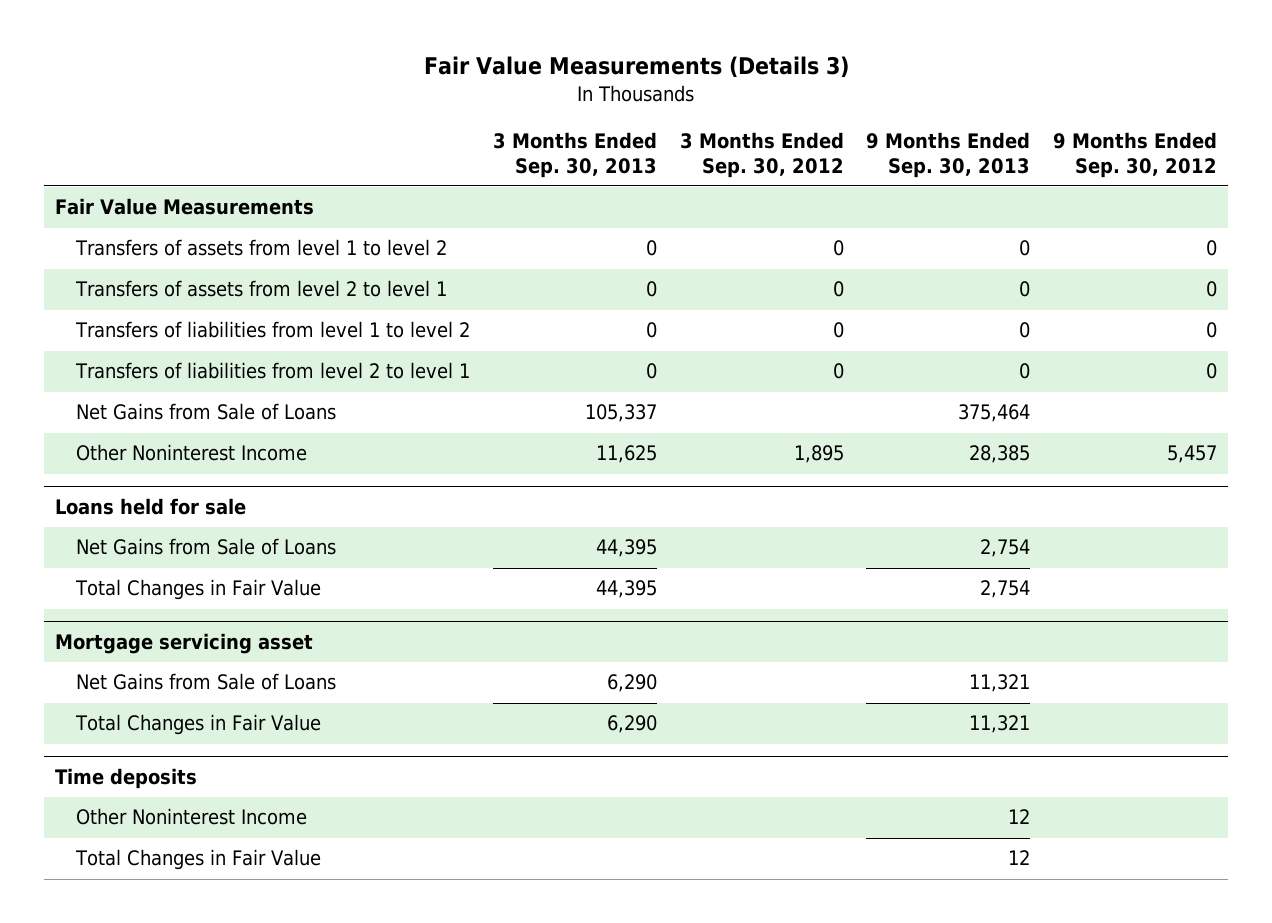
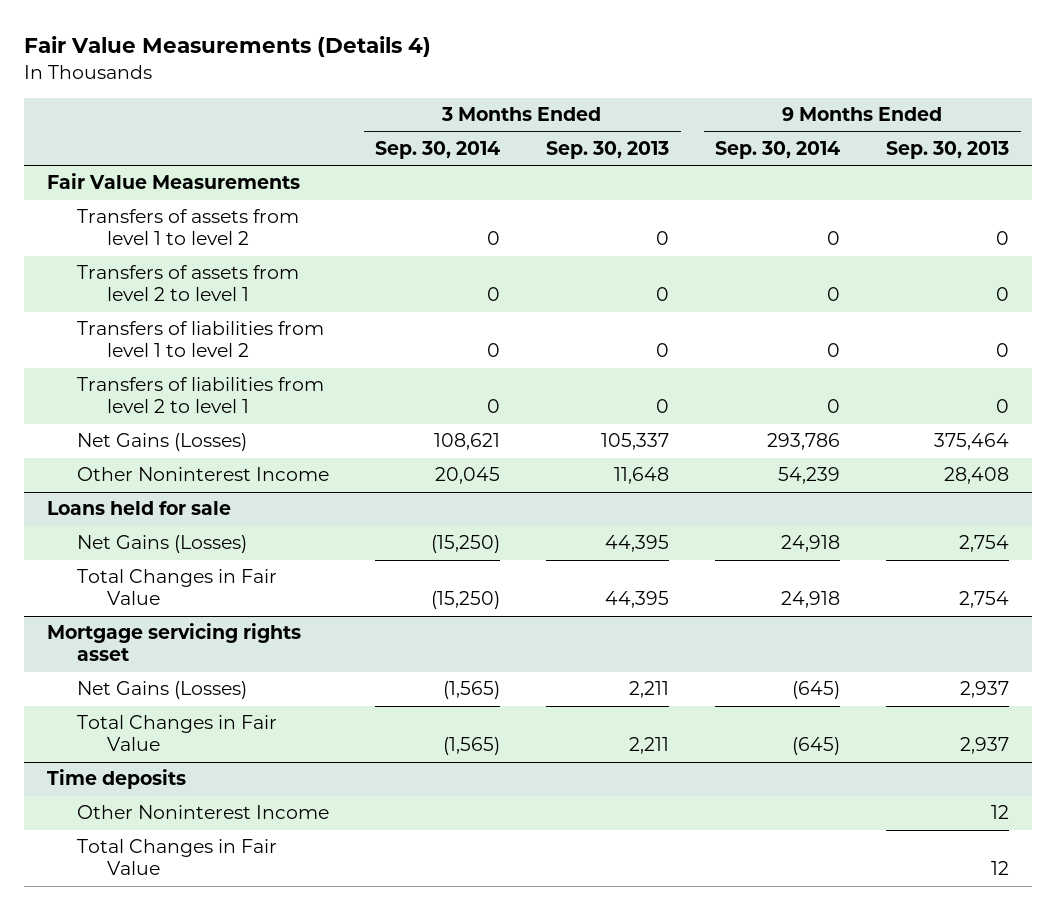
- Fair Value Measurements (Details 3)
+ Fair Value Measurements (Details 4)
- | 3 Months Ended Sep. 30, 2013 | 3 Months Ended Sep. 30, 2012 | 9 Months Ended Sep. 30, 2013 | 9 Months Ended Sep. 30, 2012
+ | 3 Months Ended Sep. 30, 2014 | 3 Months Ended Sep. 30, 2013 | 9 Months Ended Sep. 30, 2014 | 9 Months Ended Sep. 30, 2013
- Net Gains from Sale of Loans | 105,337 | | 375,464 |
- Other Noninterest Income | 11,625 | 1,895 | 28,385 | 5,457
+ Net Gains (Losses) | 108,621 | 105,337 | 293,786 | 375,464
+ Other Noninterest Income | 20,045 | 11,648 | 54,239 | 28,408
@ Loans held for sale
- Net Gains from Sale of Loans | 44,395 | | 2,754 |
+ Net Gains (Losses) | (15,250) | 44,395 | 24,918 | 2,754
- Mortgage servicing asset
- Net Gains from Sale of Loans | 6,290 | | 11,321 |
- Total Changes in Fair Value | 6,290 | | 11,321 |
+ Mortgage servicing rights asset
+ Net Gains (Losses) | (1,565) | 2,211 | (645) | 2,937
+ Total Changes in Fair Value | (1,565) | 2,211 | (645) | 2,937

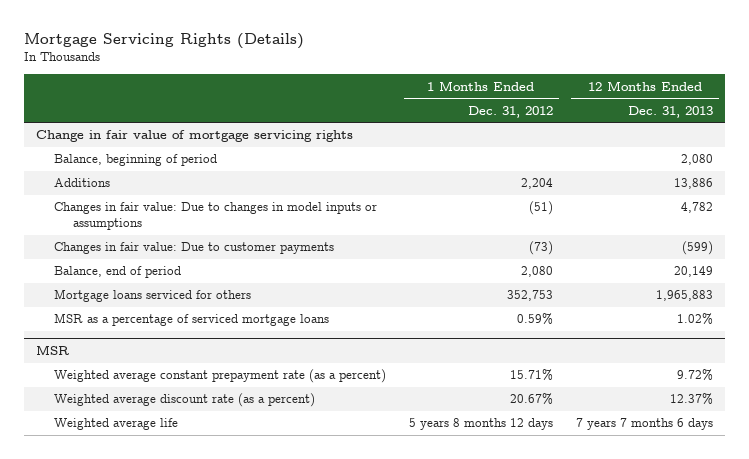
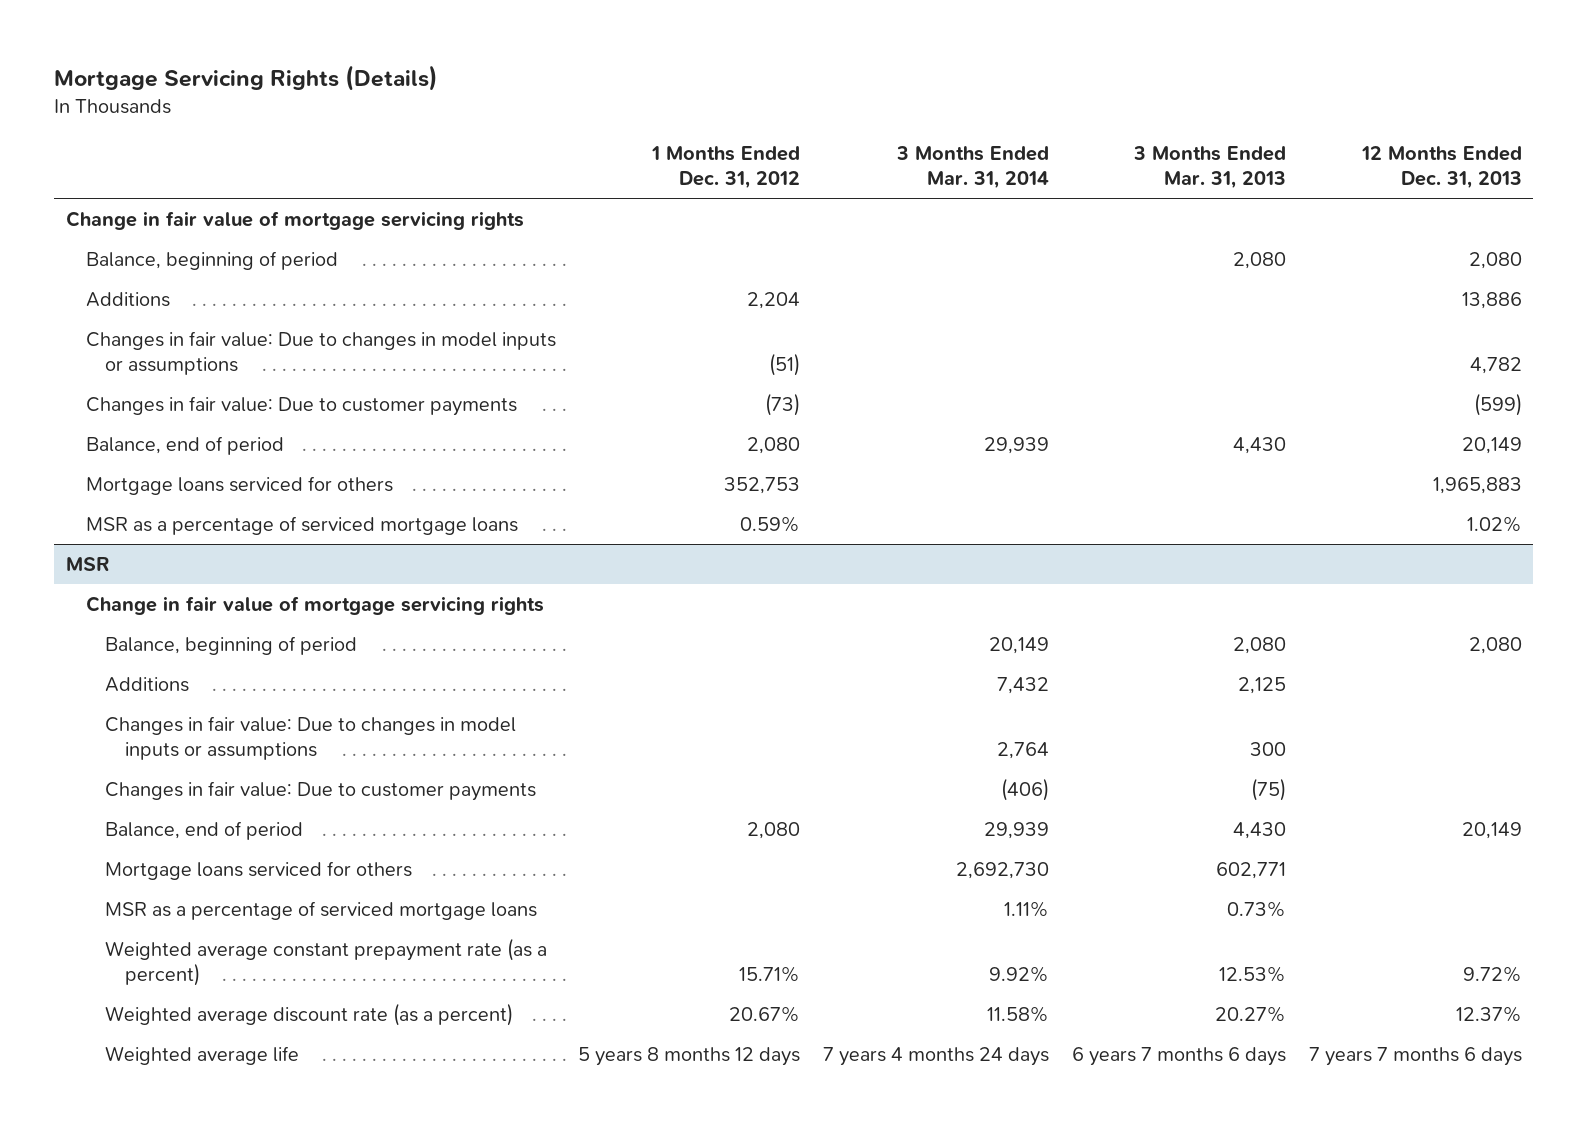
- | 1 Months Ended Dec. 31, 2012 | 12 Months Ended Dec. 31, 2013
+ | 1 Months Ended Dec. 31, 2012 | 3 Months Ended Mar. 31, 2014 | 3 Months Ended Mar. 31, 2013 | 12 Months Ended Dec. 31, 2013
@ MSR
+ Change in fair value of mortgage servicing rights
+ Balance, beginning of period | | 20,149 | 2,080 | 2,080
+ Additions | | 7,432 | 2,125 |
+ Changes in fair value: Due to changes in model inputs or assumptions | | 2,764 | 300 |
+ Changes in fair value: Due to customer payments | | (406) | (75) |
+ Balance, end of period | 2,080 | 29,939 | 4,430 | 20,149
+ Mortgage loans serviced for others | | 2,692,730 | 602,771 |
+ MSR as a percentage of serviced mortgage loans | | 1.11% | 0.73% |

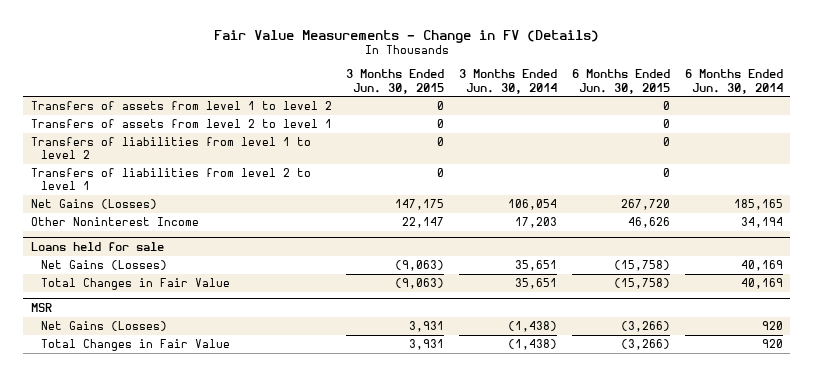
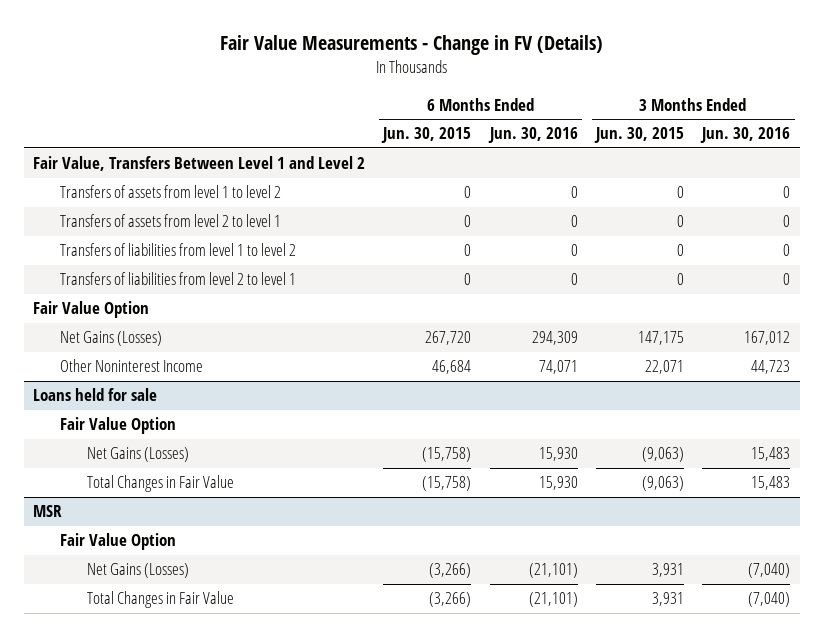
- | 3 Months Ended Jun. 30, 2015 | 3 Months Ended Jun. 30, 2014 | 6 Months Ended Jun. 30, 2015 | 6 Months Ended Jun. 30, 2014
+ | 6 Months Ended Jun. 30, 2015 | 6 Months Ended Jun. 30, 2016 | 3 Months Ended Jun. 30, 2015 | 3 Months Ended Jun. 30, 2016
+ Fair Value, Transfers Between Level 1 and Level 2
+ Fair Value Option
- Other Noninterest Income | 22,147 | 17,203 | 46,626 | 34,194
+ Other Noninterest Income | 46,684 | 74,071 | 22,071 | 44,723
@ Loans held for sale
+ Fair Value Option
@ MSR
+ Fair Value Option

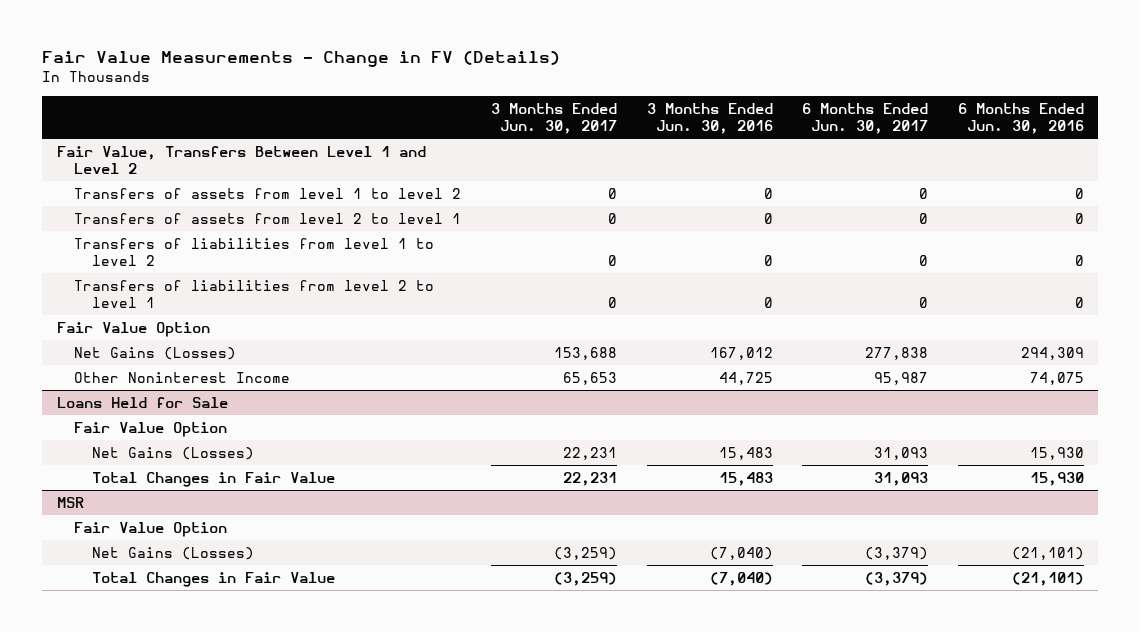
- | 6 Months Ended Jun. 30, 2015 | 6 Months Ended Jun. 30, 2016 | 3 Months Ended Jun. 30, 2015 | 3 Months Ended Jun. 30, 2016
+ | 3 Months Ended Jun. 30, 2017 | 3 Months Ended Jun. 30, 2016 | 6 Months Ended Jun. 30, 2017 | 6 Months Ended Jun. 30, 2016
- Other Noninterest Income | 46,684 | 74,071 | 22,071 | 44,723
- Loans held for sale
+ Other Noninterest Income | 65,653 | 44,725 | 95,987 | 74,075
+ Loans Held for Sale

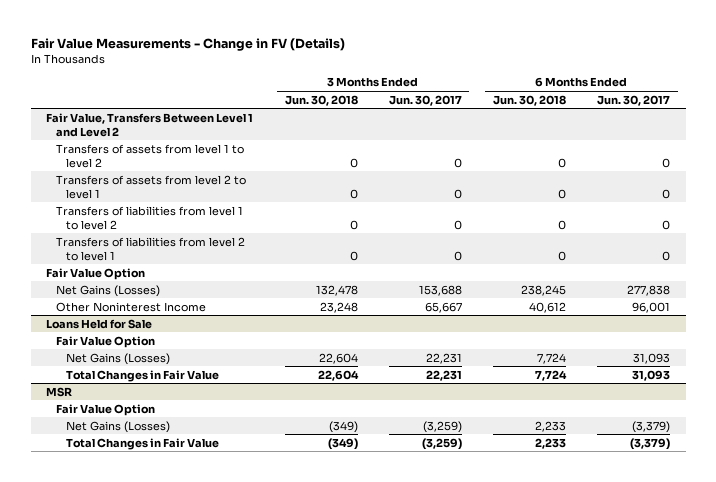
- | 3 Months Ended Jun. 30, 2017 | 3 Months Ended Jun. 30, 2016 | 6 Months Ended Jun. 30, 2017 | 6 Months Ended Jun. 30, 2016
+ | 3 Months Ended Jun. 30, 2018 | 3 Months Ended Jun. 30, 2017 | 6 Months Ended Jun. 30, 2018 | 6 Months Ended Jun. 30, 2017
- Other Noninterest Income | 65,653 | 44,725 | 95,987 | 74,075
+ Other Noninterest Income | 23,248 | 65,667 | 40,612 | 96,001

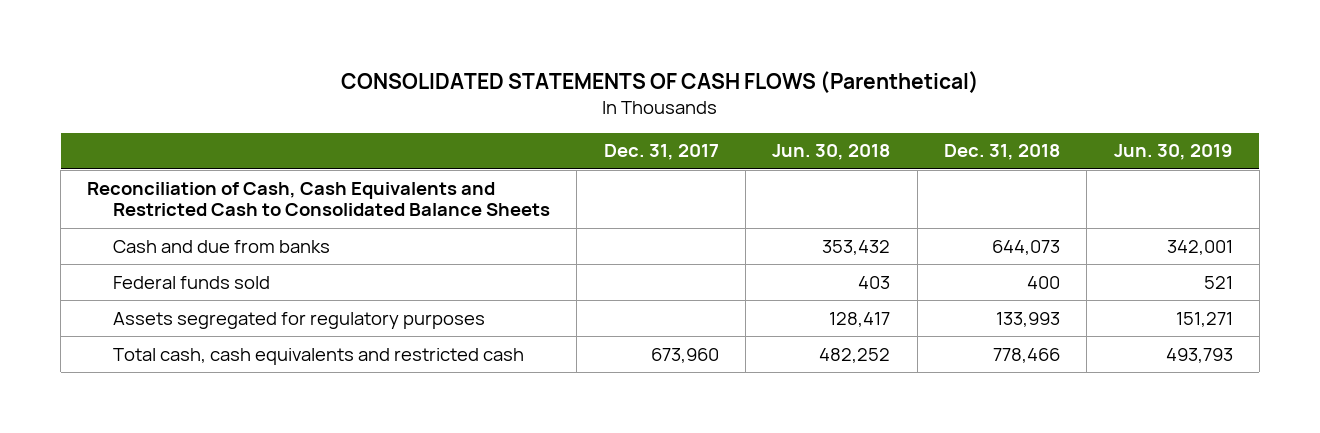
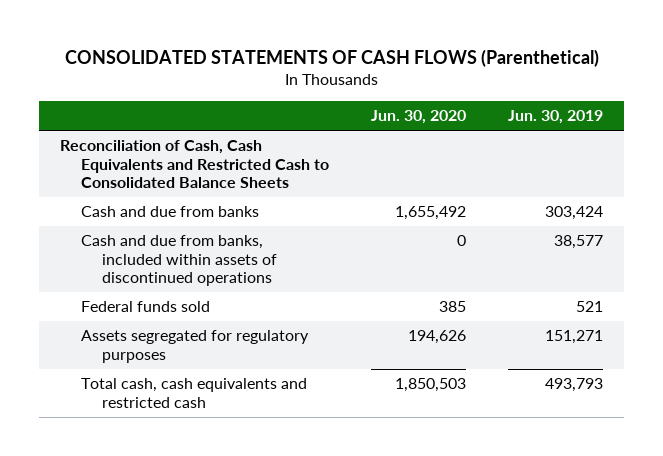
- | Dec. 31, 2017 | Jun. 30, 2018 | Dec. 31, 2018 | Jun. 30, 2019
+ | Jun. 30, 2020 | Jun. 30, 2019
- Cash and due from banks | | 353,432 | 644,073 | 342,001
+ Cash and due from banks | 1,655,492 | 303,424
+ Cash and due from banks, included within assets of discontinued operations | 0 | 38,577

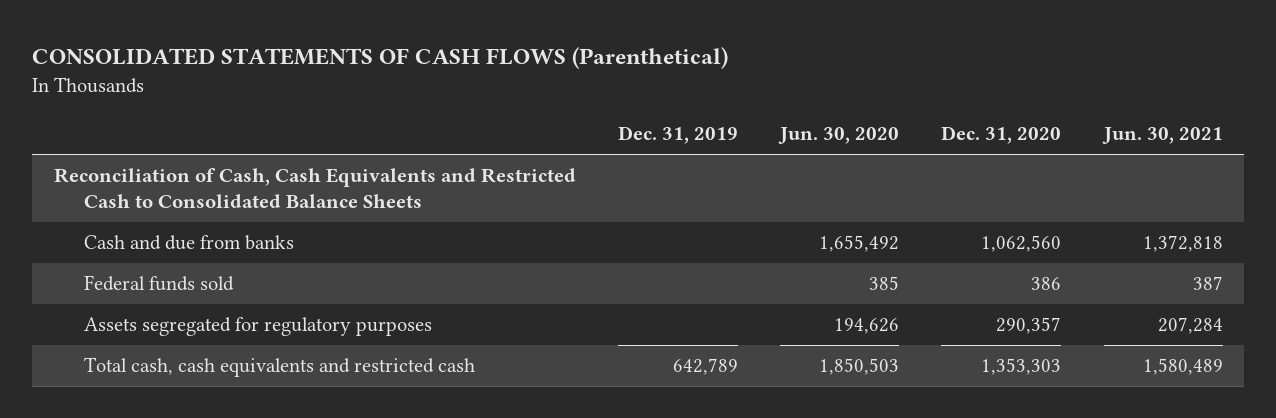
- | Jun. 30, 2020 | Jun. 30, 2019
+ | Dec. 31, 2019 | Jun. 30, 2020 | Dec. 31, 2020 | Jun. 30, 2021
- Cash and due from banks, included within assets of discontinued operations | 0 | 38,577

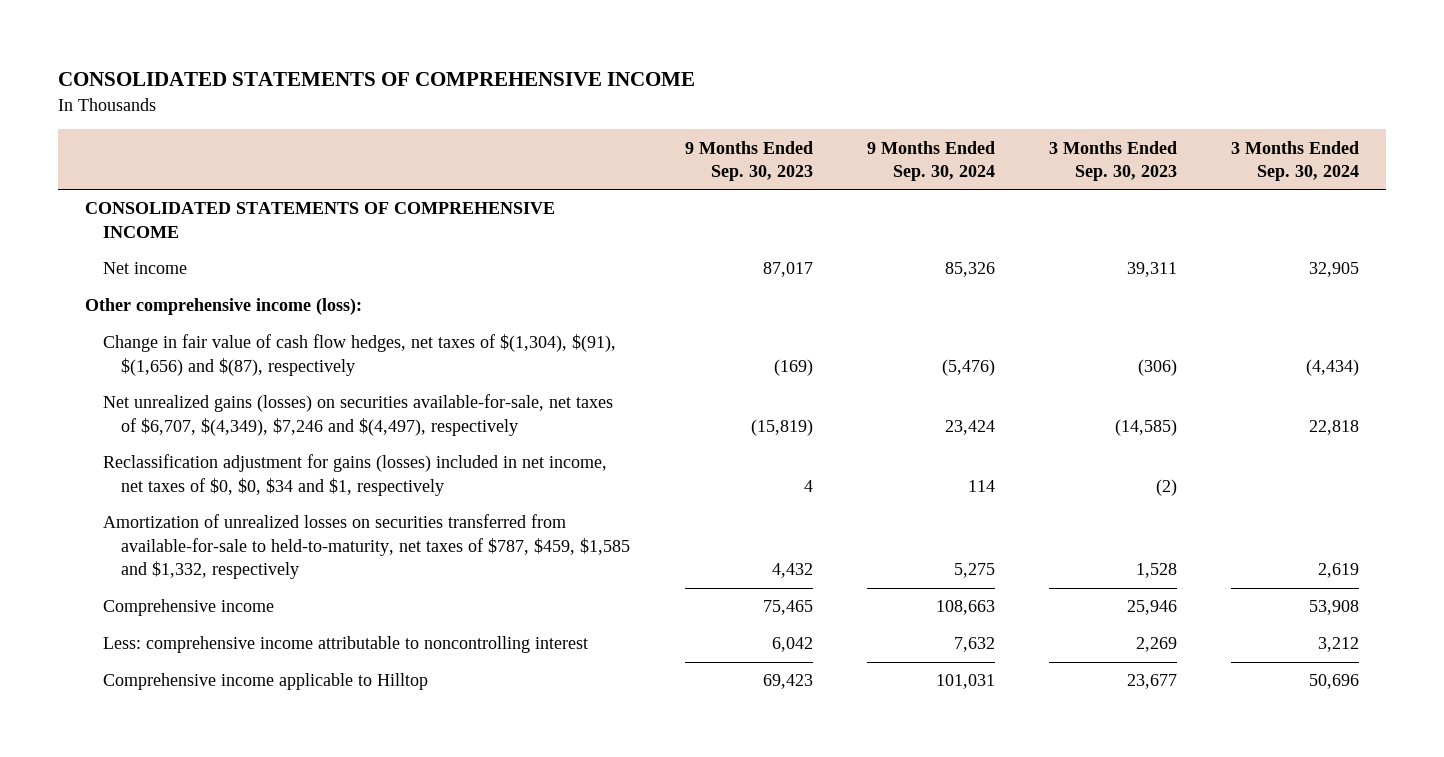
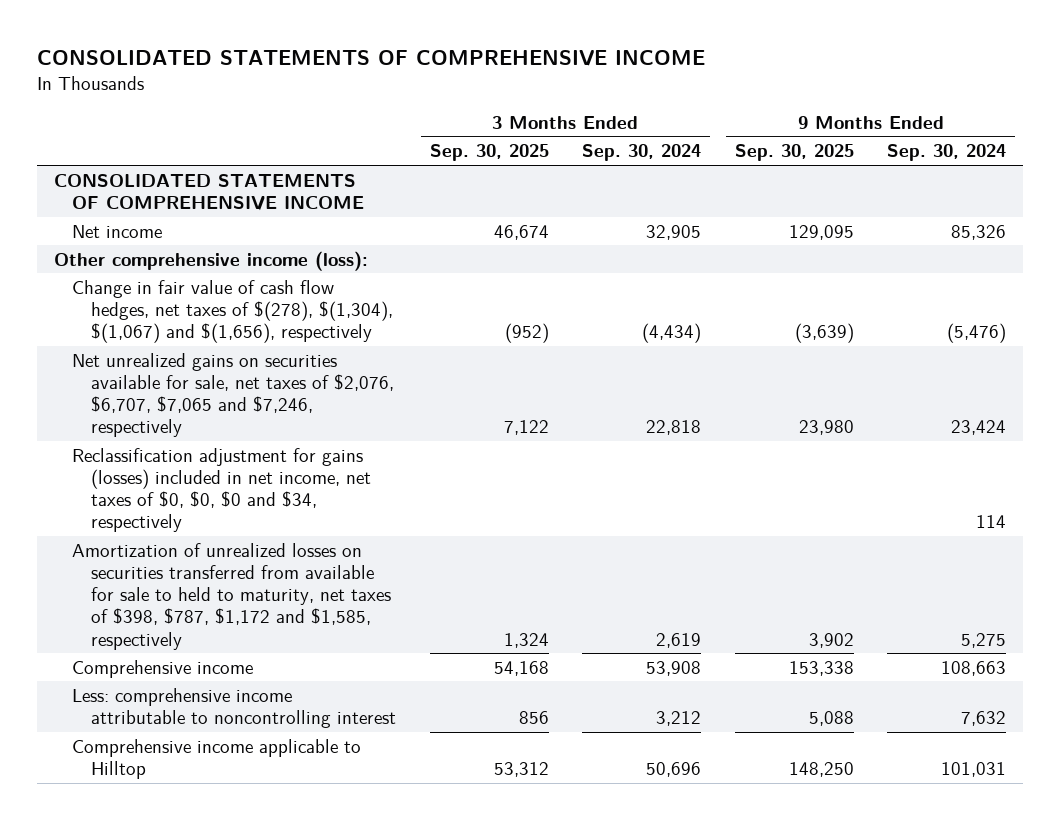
- | 9 Months Ended Sep. 30, 2023 | 9 Months Ended Sep. 30, 2024 | 3 Months Ended Sep. 30, 2023 | 3 Months Ended Sep. 30, 2024
+ | 3 Months Ended Sep. 30, 2025 | 3 Months Ended Sep. 30, 2024 | 9 Months Ended Sep. 30, 2025 | 9 Months Ended Sep. 30, 2024
- Change in fair value of cash flow hedges, net taxes of $(1,304), $(91), $(1,656) and $(87), respectively | (169) | (5,476) | (306) | (4,434)
- Net unrealized gains (losses) on securities available-for-sale, net taxes of $6,707, $(4,349), $7,246 and $(4,497), respectively | (15,819) | 23,424 | (14,585) | 22,818
- Reclassification adjustment for gains (losses) included in net income, net taxes of $0, $0, $34 and $1, respectively | 4 | 114 | (2) |
- Amortization of unrealized losses on securities transferred from available-for-sale to held-to-maturity, net taxes of $787, $459, $1,585 and $1,332, respectively | 4,432 | 5,275 | 1,528 | 2,619
+ Change in fair value of cash flow hedges, net taxes of $(278), $(1,304), $(1,067) and $(1,656), respectively | (952) | (4,434) | (3,639) | (5,476)
+ Net unrealized gains on securities available for sale, net taxes of $2,076, $6,707, $7,065 and $7,246, respectively | 7,122 | 22,818 | 23,980 | 23,424
+ Reclassification adjustment for gains (losses) included in net income, net taxes of $0, $0, $0 and $34, respectively | | | | 114
+ Amortization of unrealized losses on securities transferred from available for sale to held to maturity, net taxes of $398, $787, $1,172 and $1,585, respectively | 1,324 | 2,619 | 3,902 | 5,275

